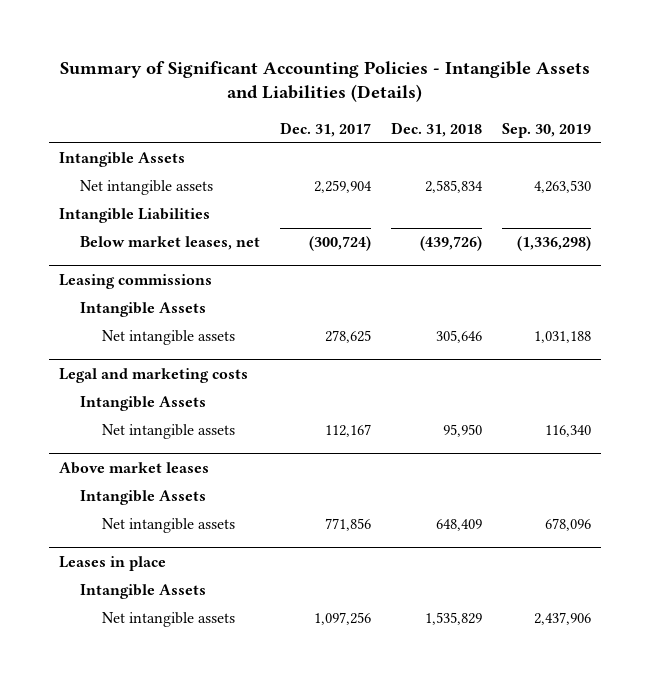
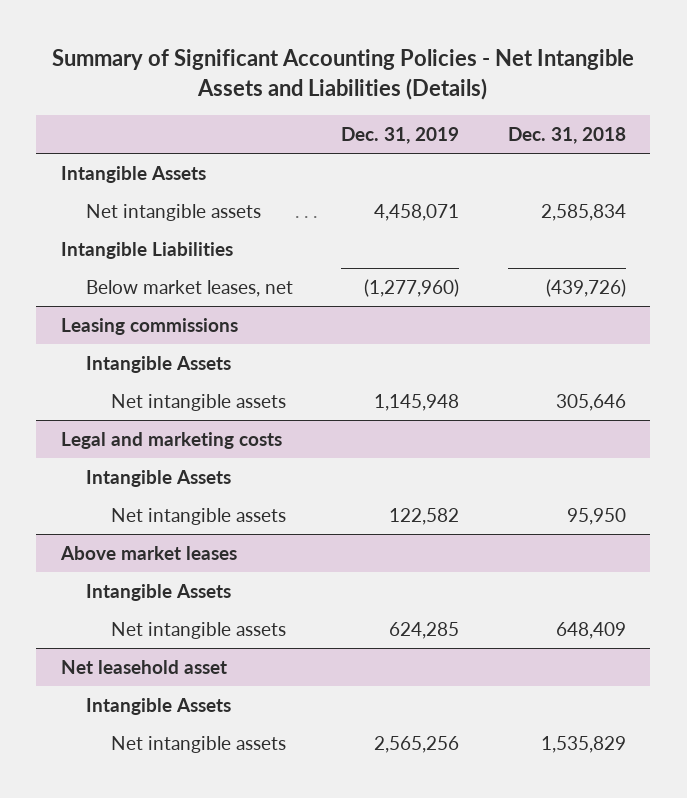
- Summary of Significant Accounting Policies - Intangible Assets and Liabilities (Details)
+ Summary of Significant Accounting Policies - Net Intangible Assets and Liabilities (Details)
- | Dec. 31, 2017 | Dec. 31, 2018 | Sep. 30, 2019
+ | Dec. 31, 2019 | Dec. 31, 2018
- Leases in place
+ Net leasehold asset

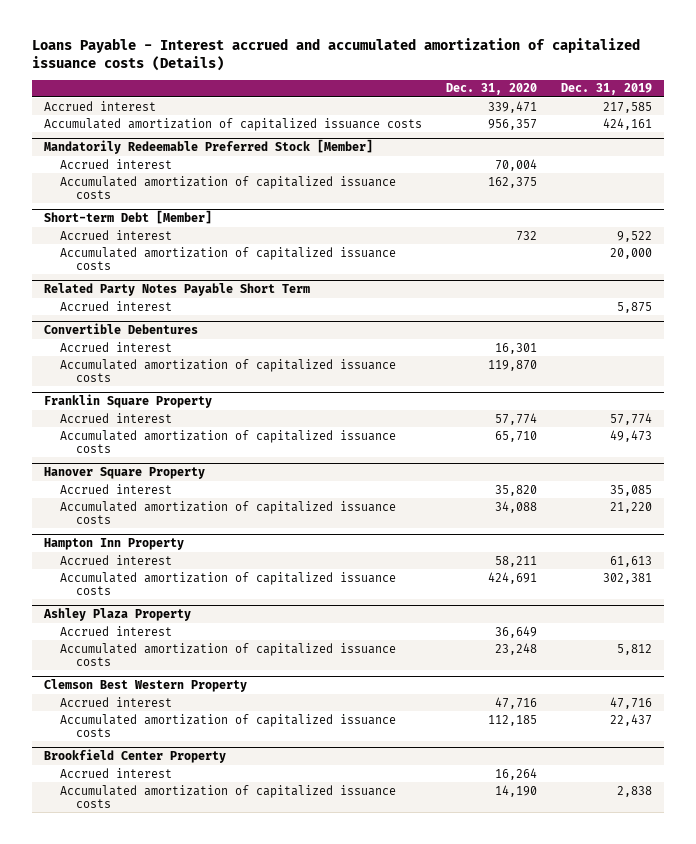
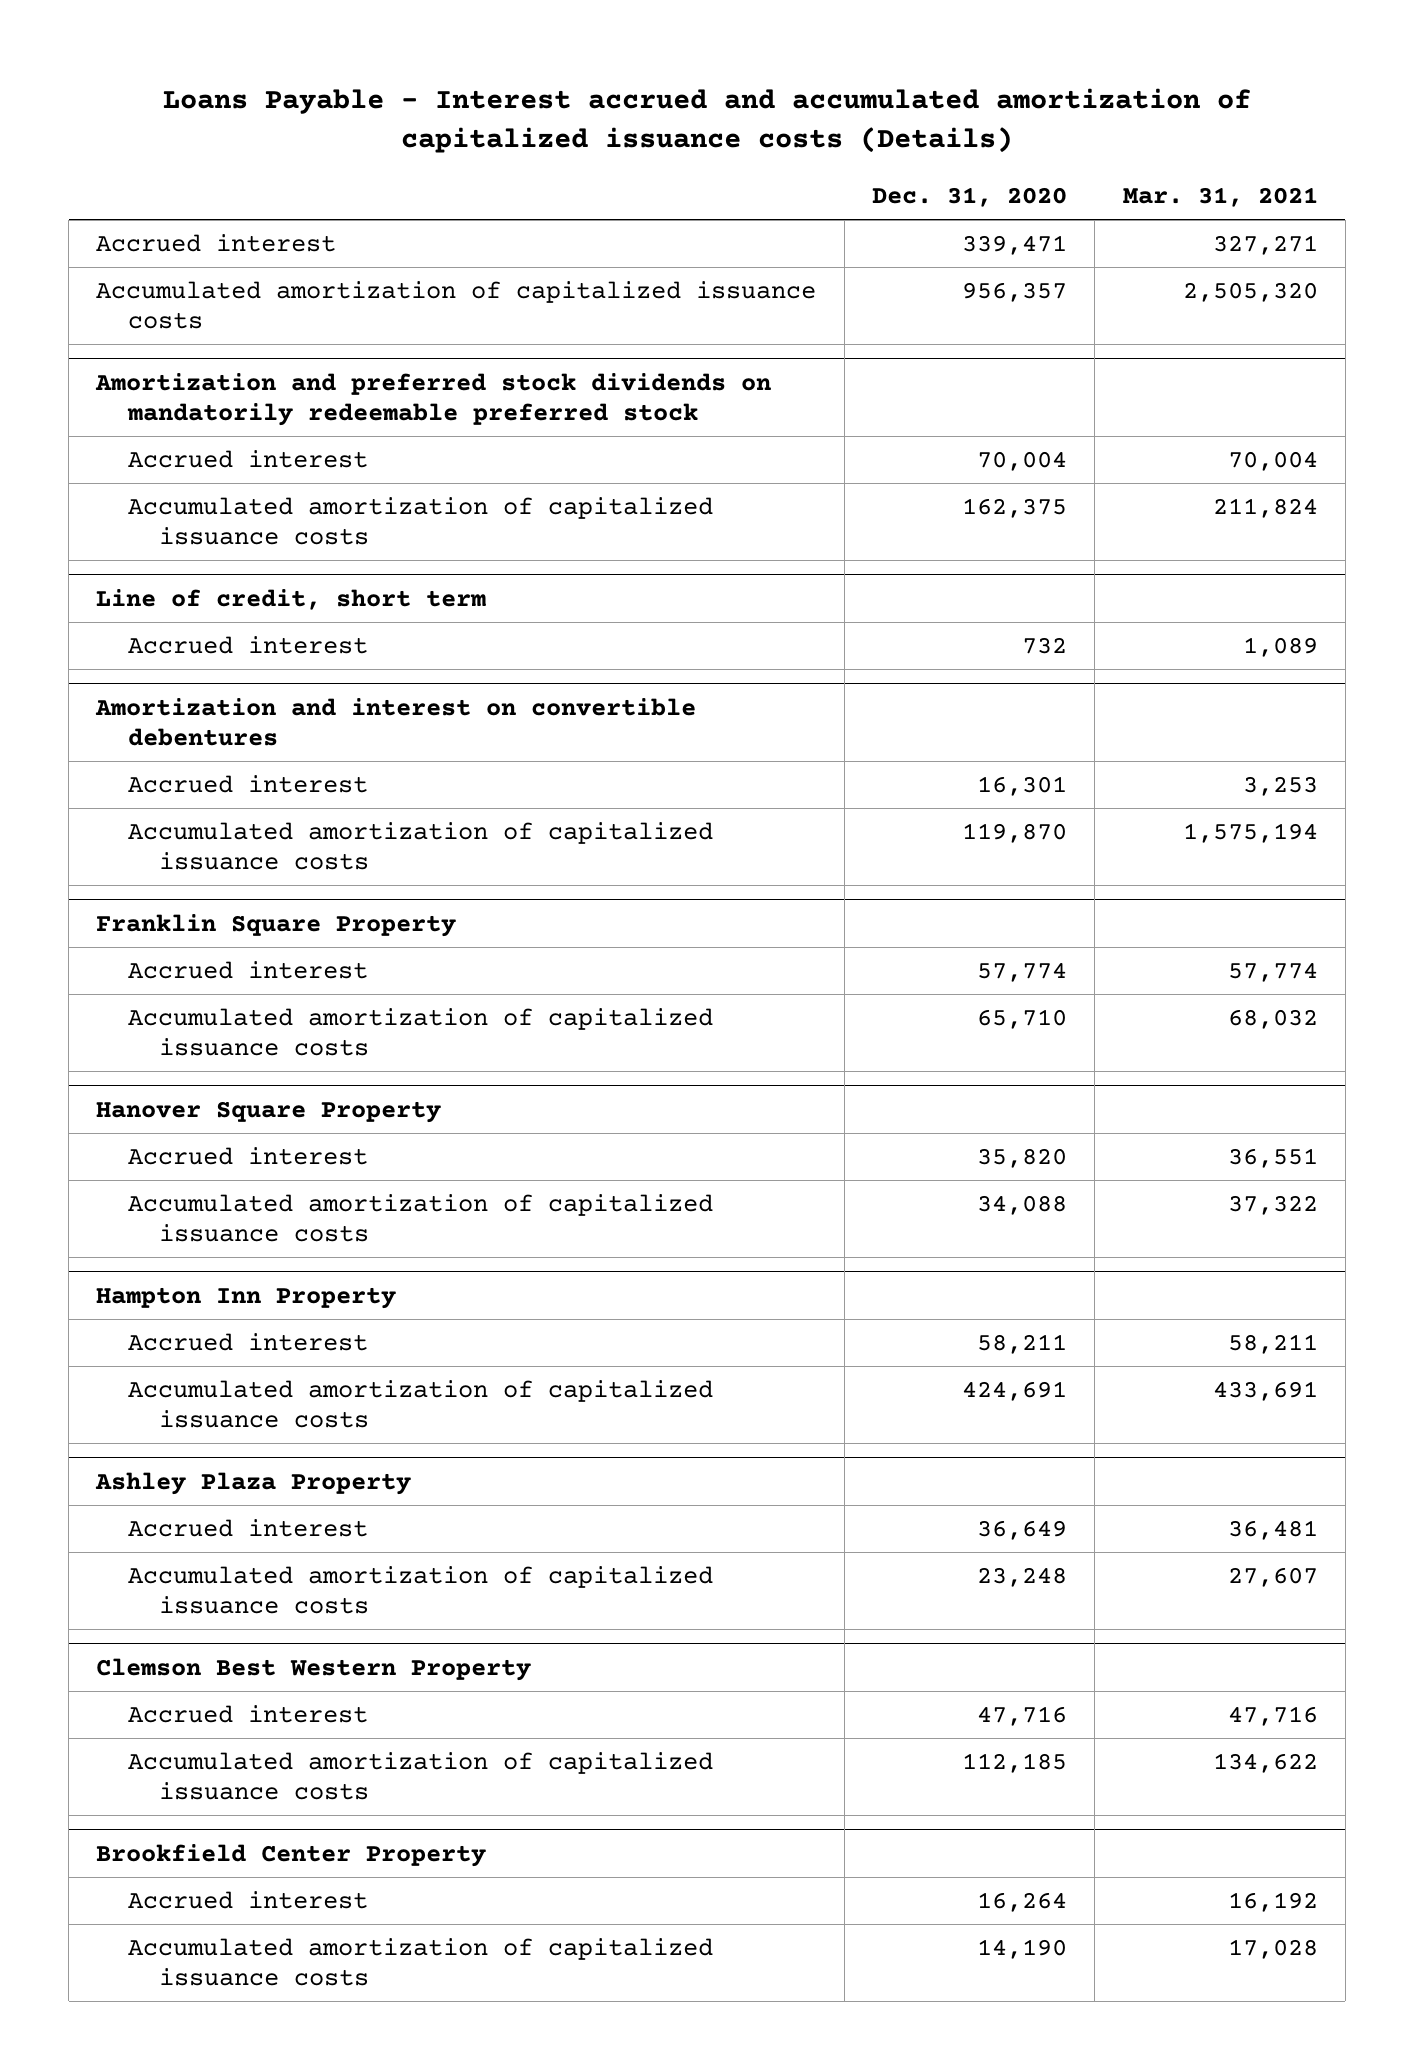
- | Dec. 31, 2020 | Dec. 31, 2019
+ | Dec. 31, 2020 | Mar. 31, 2021
- Mandatorily Redeemable Preferred Stock [Member]
+ Amortization and preferred stock dividends on mandatorily redeemable preferred stock
- Short-term Debt [Member]
+ Line of credit, short term
- Accumulated amortization of capitalized issuance costs | | 20,000
- Related Party Notes Payable Short Term
- Accrued interest | | 5,875
- Convertible Debentures
+ Amortization and interest on convertible debentures

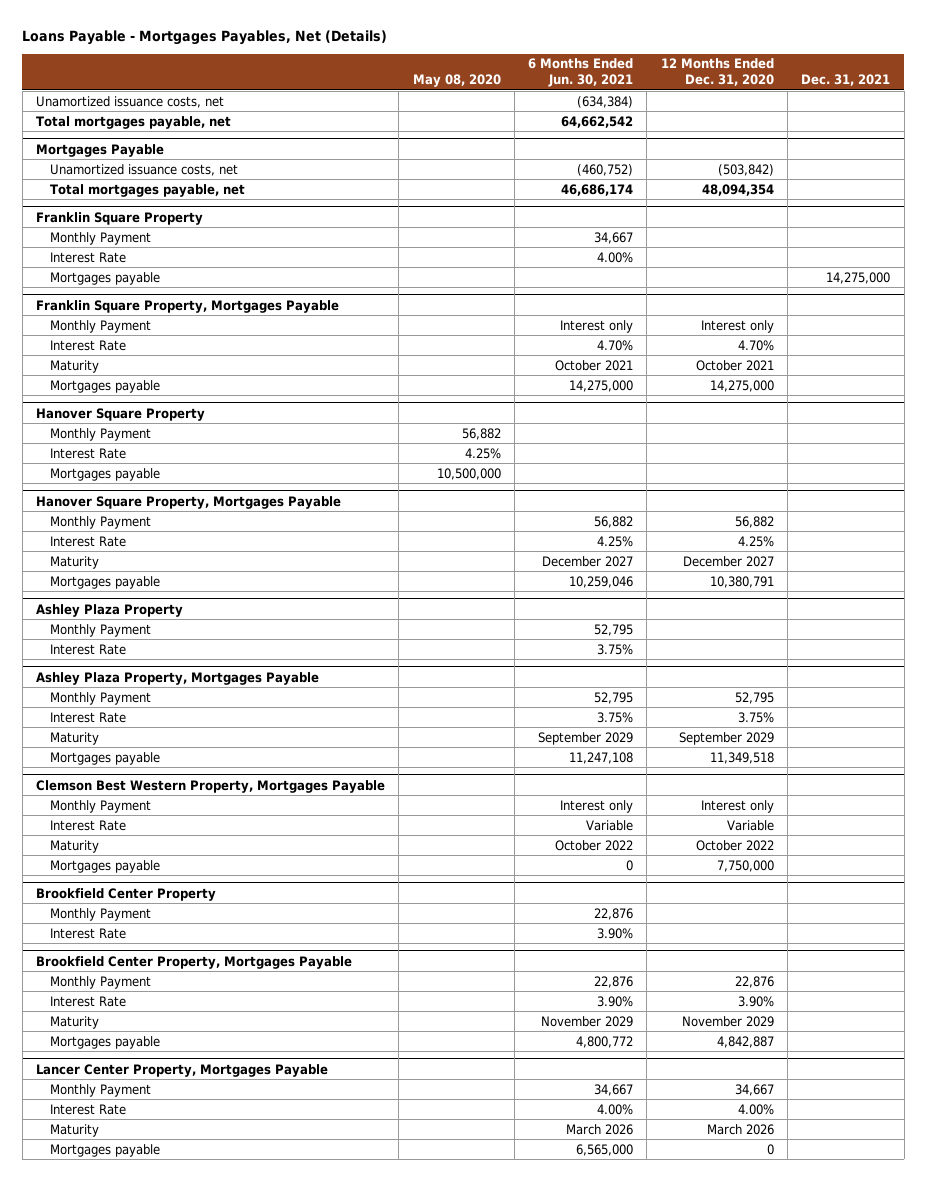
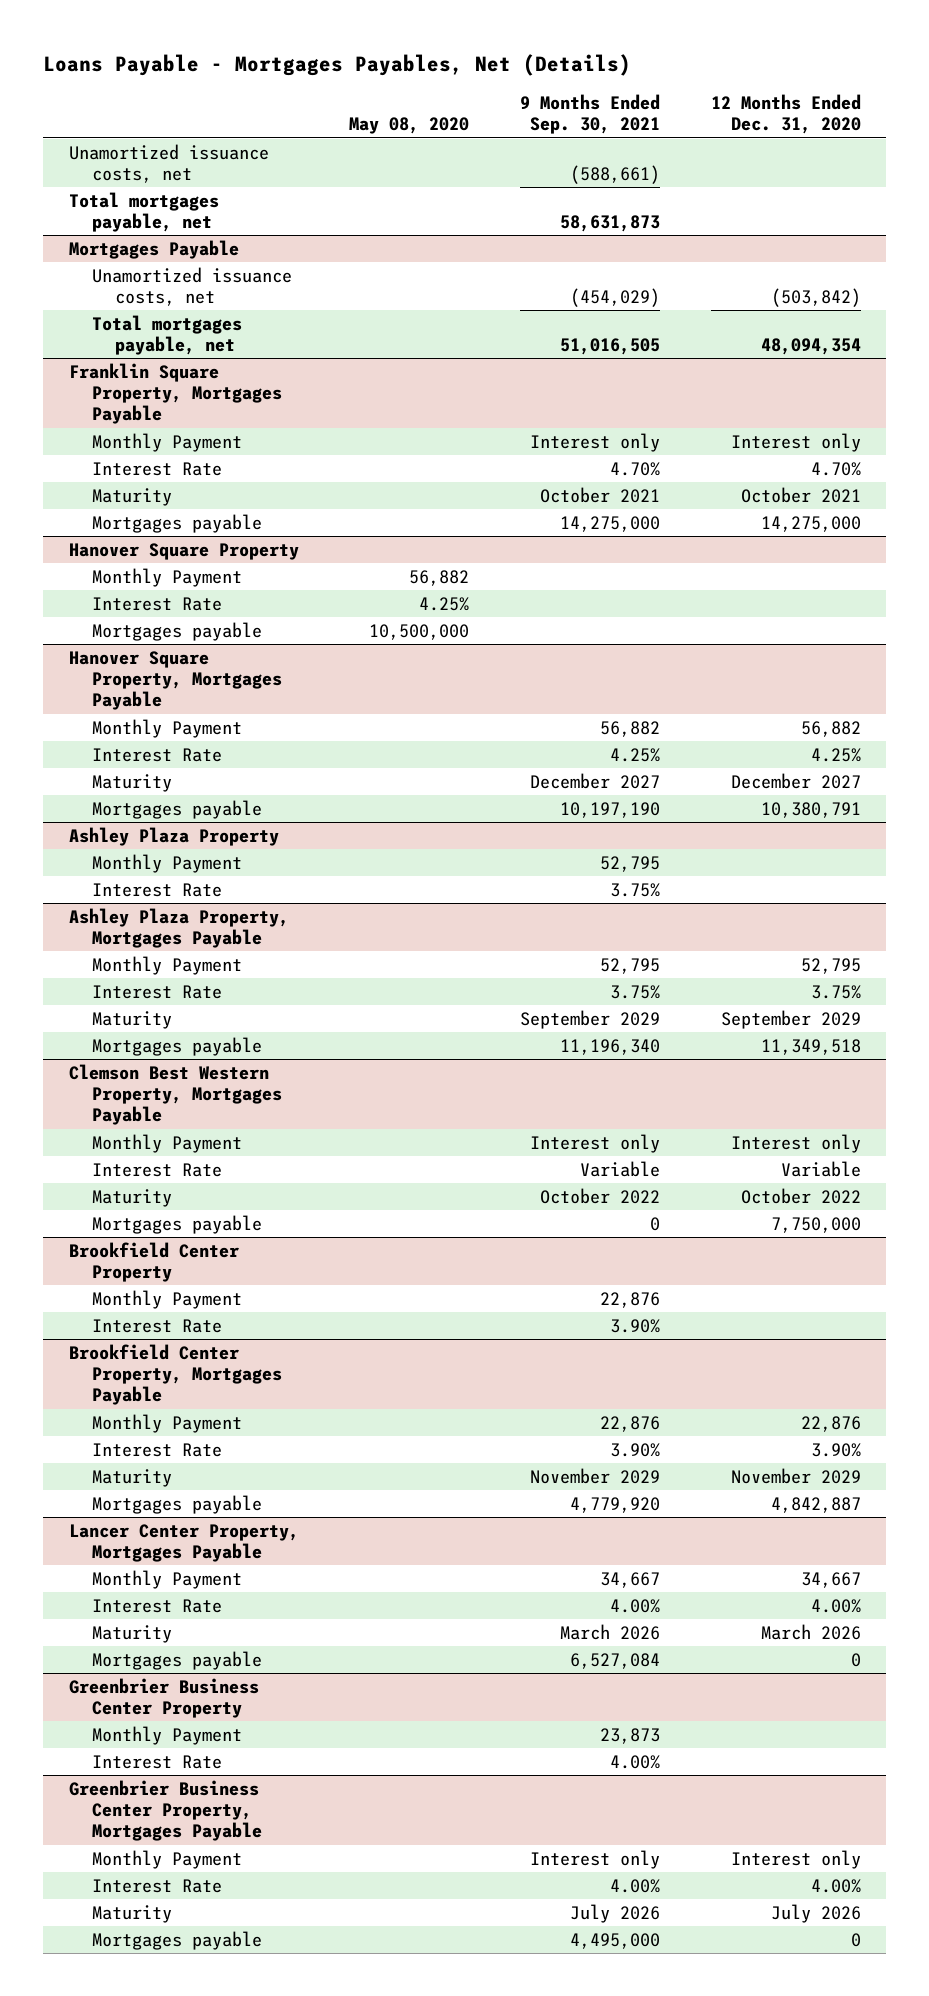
- | May 08, 2020 | 6 Months Ended Jun. 30, 2021 | 12 Months Ended Dec. 31, 2020 | Dec. 31, 2021
+ | May 08, 2020 | 9 Months Ended Sep. 30, 2021 | 12 Months Ended Dec. 31, 2020
- Franklin Square Property
- Monthly Payment | | 34,667 | |
- Interest Rate | | 4.00% | |
- Mortgages payable | | | | 14,275,000
+ Greenbrier Business Center Property
+ Monthly Payment | | 23,873 |
+ Interest Rate | | 4.00% |
+ Greenbrier Business Center Property, Mortgages Payable
+ Monthly Payment | | Interest only | Interest only
+ Interest Rate | | 4.00% | 4.00%
+ Maturity | | July 2026 | July 2026
+ Mortgages payable | | 4,495,000 | 0

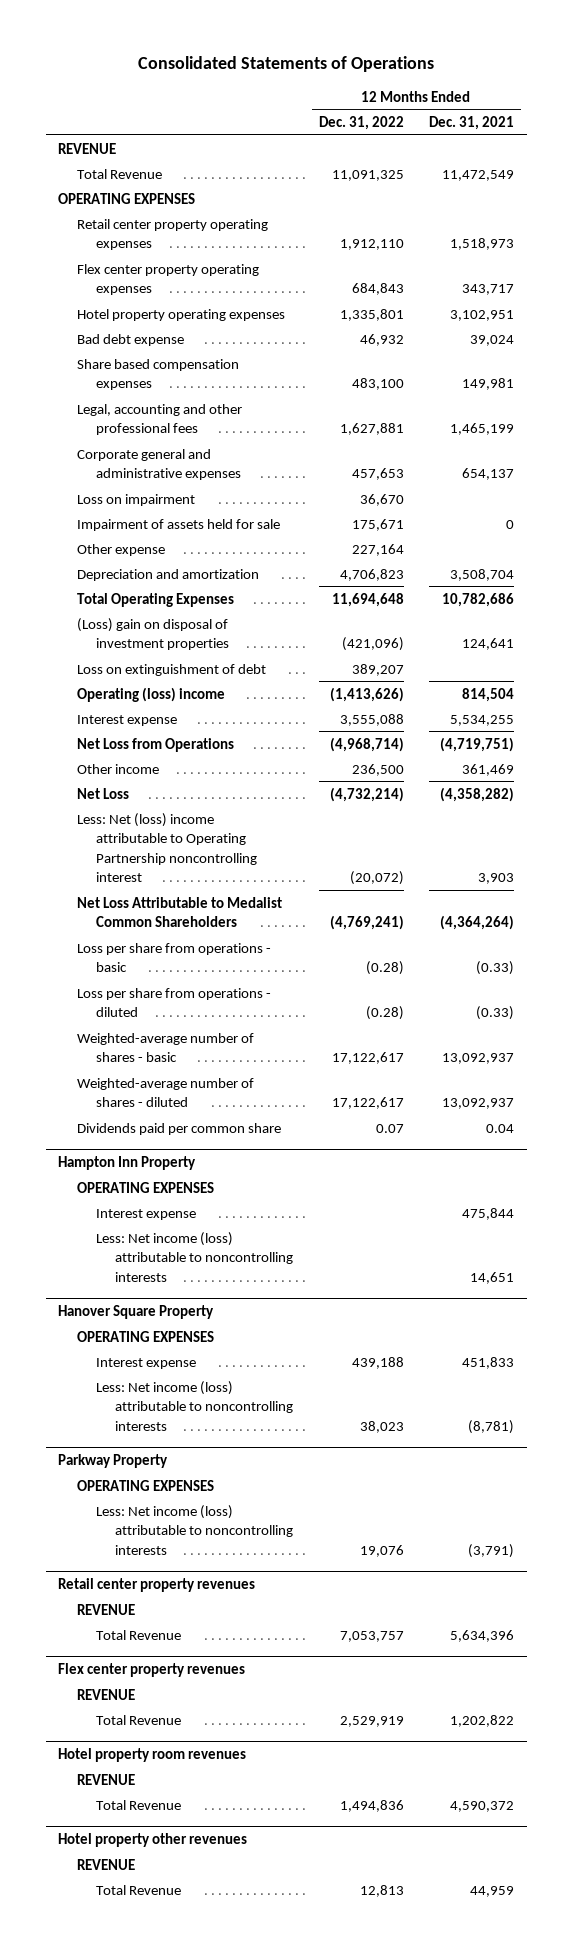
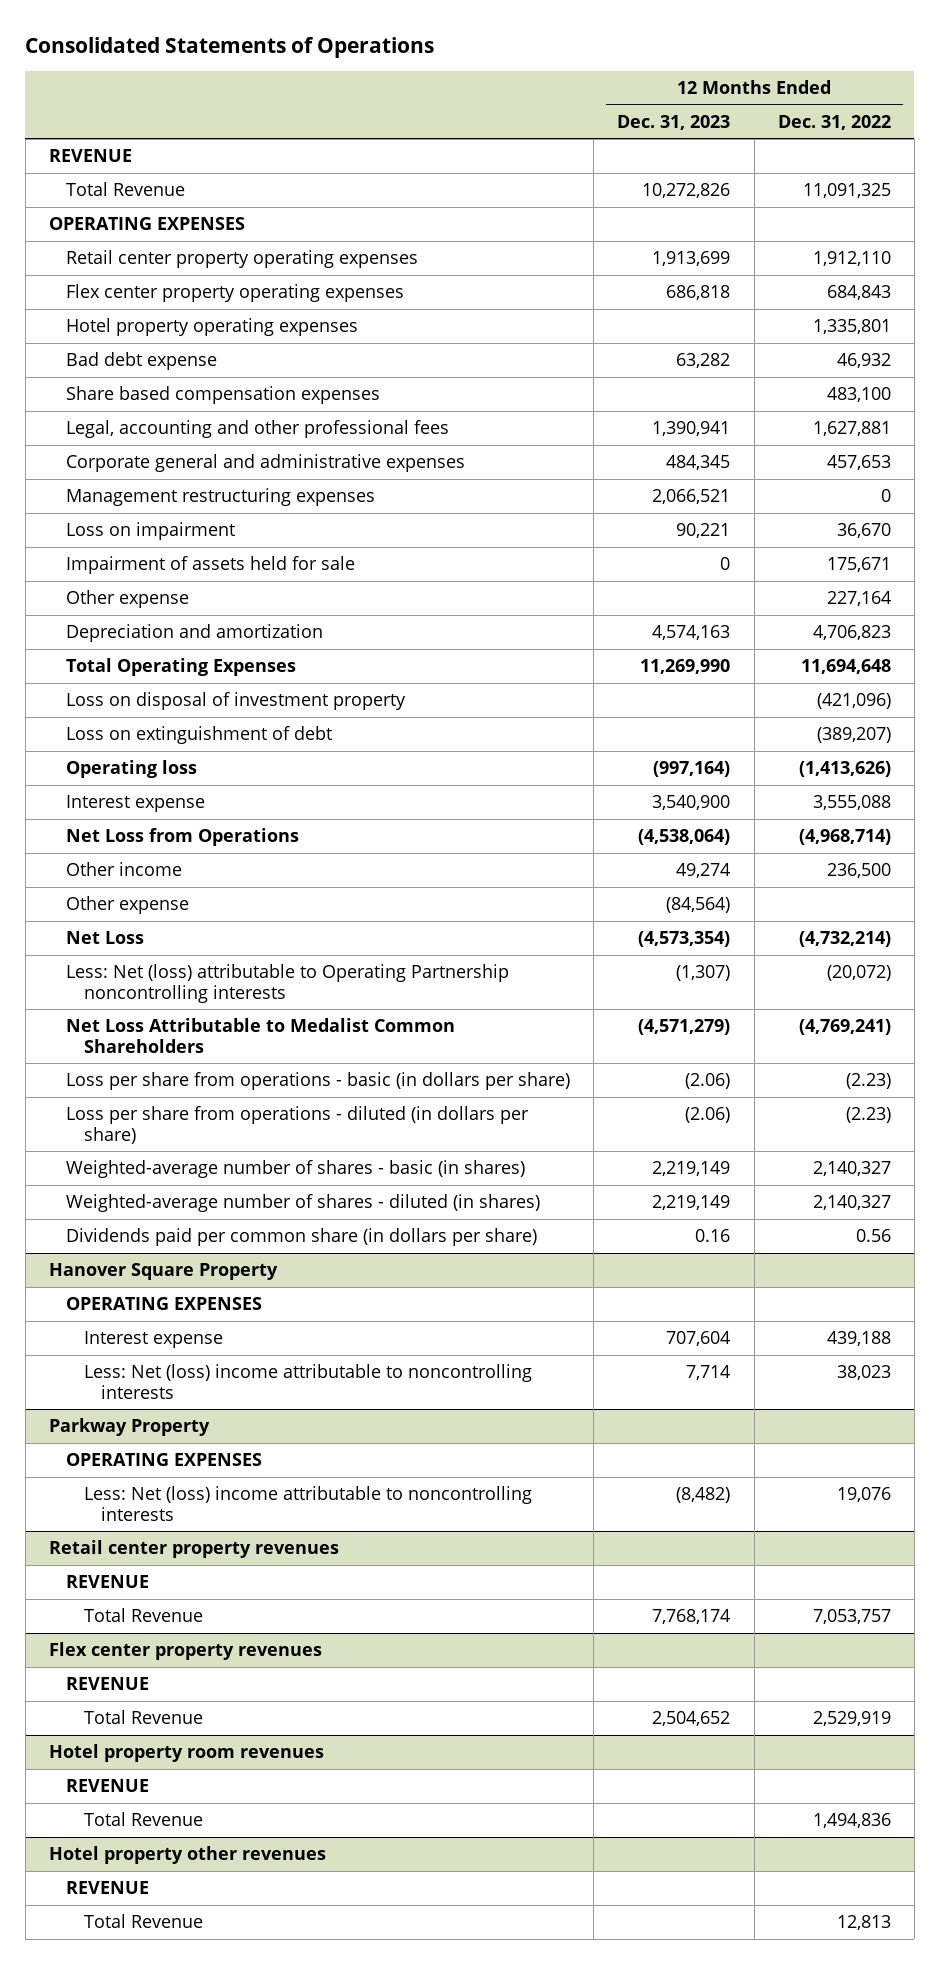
- | 12 Months Ended Dec. 31, 2022 | 12 Months Ended Dec. 31, 2021
+ | 12 Months Ended Dec. 31, 2023 | 12 Months Ended Dec. 31, 2022
+ Management restructuring expenses | 2,066,521 | 0
- (Loss) gain on disposal of investment properties | (421,096) | 124,641
- Loss on extinguishment of debt | 389,207 |
- Operating (loss) income | (1,413,626) | 814,504
+ Loss on disposal of investment property | | (421,096)
+ Loss on extinguishment of debt | | (389,207)
+ Operating loss | (997,164) | (1,413,626)
+ Other expense | (84,564) |
- Less: Net (loss) income attributable to Operating Partnership noncontrolling interest | (20,072) | 3,903
+ Less: Net (loss) attributable to Operating Partnership noncontrolling interests | (1,307) | (20,072)
- Loss per share from operations - basic | (0.28) | (0.33)
- Loss per share from operations - diluted | (0.28) | (0.33)
- Weighted-average number of shares - basic | 17,122,617 | 13,092,937
- Weighted-average number of shares - diluted | 17,122,617 | 13,092,937
- Dividends paid per common share | 0.07 | 0.04
- Hampton Inn Property
- OPERATING EXPENSES
- Interest expense | | 475,844
- Less: Net income (loss) attributable to noncontrolling interests | | 14,651
+ Loss per share from operations - basic (in dollars per share) | (2.06) | (2.23)
+ Loss per share from operations - diluted (in dollars per share) | (2.06) | (2.23)
+ Weighted-average number of shares - basic (in shares) | 2,219,149 | 2,140,327
+ Weighted-average number of shares - diluted (in shares) | 2,219,149 | 2,140,327
+ Dividends paid per common share (in dollars per share) | 0.16 | 0.56
@ Hanover Square Property
- Less: Net income (loss) attributable to noncontrolling interests | 38,023 | (8,781)
+ Less: Net (loss) income attributable to noncontrolling interests | 7,714 | 38,023
@ Parkway Property
- Less: Net income (loss) attributable to noncontrolling interests | 19,076 | (3,791)
+ Less: Net (loss) income attributable to noncontrolling interests | (8,482) | 19,076

